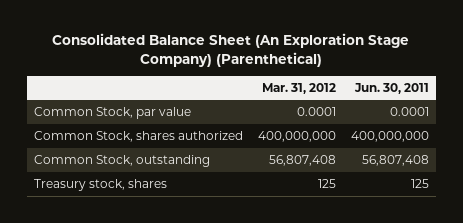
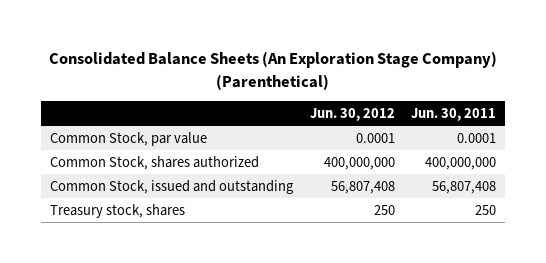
- Consolidated Balance Sheet (An Exploration Stage Company) (Parenthetical)
+ Consolidated Balance Sheets (An Exploration Stage Company) (Parenthetical)
- | Mar. 31, 2012 | Jun. 30, 2011
+ | Jun. 30, 2012 | Jun. 30, 2011
- Common Stock, outstanding | 56,807,408 | 56,807,408
- Treasury stock, shares | 125 | 125
+ Common Stock, issued and outstanding | 56,807,408 | 56,807,408
+ Treasury stock, shares | 250 | 250

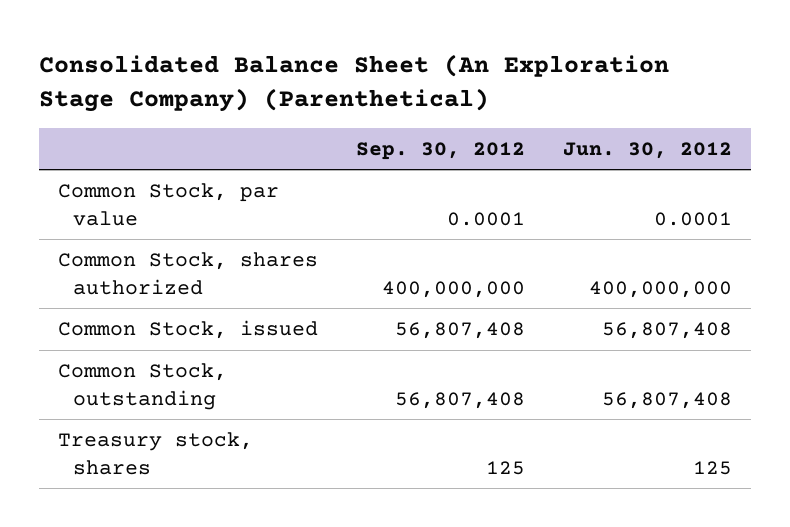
- Consolidated Balance Sheets (An Exploration Stage Company) (Parenthetical)
+ Consolidated Balance Sheet (An Exploration Stage Company) (Parenthetical)
- | Jun. 30, 2012 | Jun. 30, 2011
+ | Sep. 30, 2012 | Jun. 30, 2012
- Common Stock, issued and outstanding | 56,807,408 | 56,807,408
- Treasury stock, shares | 250 | 250
+ Common Stock, issued | 56,807,408 | 56,807,408
+ Common Stock, outstanding | 56,807,408 | 56,807,408
+ Treasury stock, shares | 125 | 125

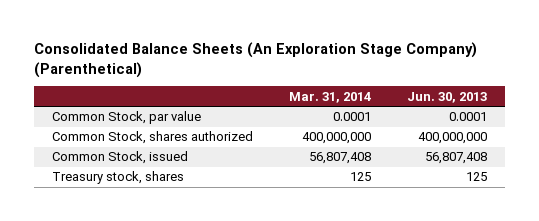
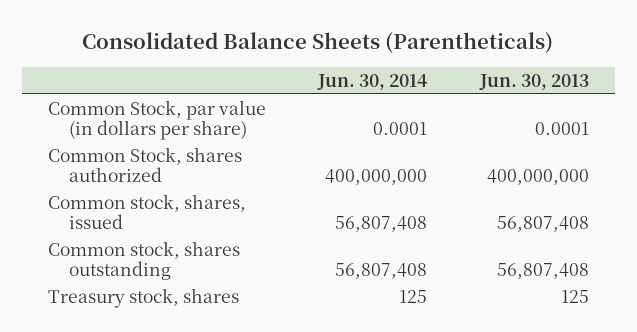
- Consolidated Balance Sheets (An Exploration Stage Company) (Parenthetical)
+ Consolidated Balance Sheets (Parentheticals)
- | Mar. 31, 2014 | Jun. 30, 2013
+ | Jun. 30, 2014 | Jun. 30, 2013
- Common Stock, par value | 0.0001 | 0.0001
+ Common Stock, par value (in dollars per share) | 0.0001 | 0.0001
- Common Stock, issued | 56,807,408 | 56,807,408
+ Common stock, shares, issued | 56,807,408 | 56,807,408
+ Common stock, shares outstanding | 56,807,408 | 56,807,408

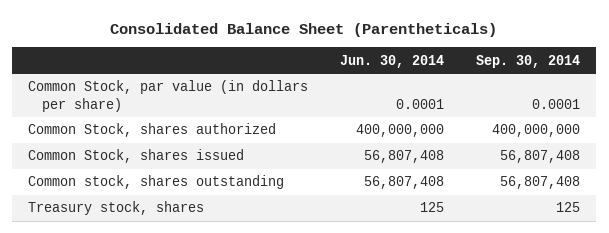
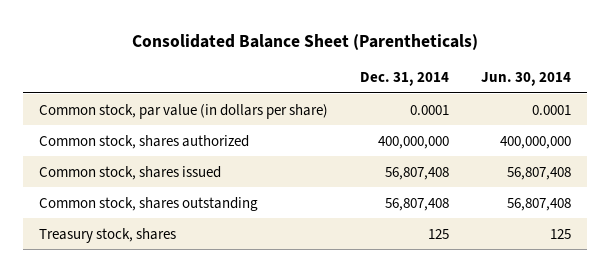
- | Jun. 30, 2014 | Sep. 30, 2014
+ | Dec. 31, 2014 | Jun. 30, 2014
- Common Stock, par value (in dollars per share) | 0.0001 | 0.0001
- Common Stock, shares authorized | 400,000,000 | 400,000,000
- Common Stock, shares issued | 56,807,408 | 56,807,408
+ Common stock, par value (in dollars per share) | 0.0001 | 0.0001
+ Common stock, shares authorized | 400,000,000 | 400,000,000
+ Common stock, shares issued | 56,807,408 | 56,807,408

